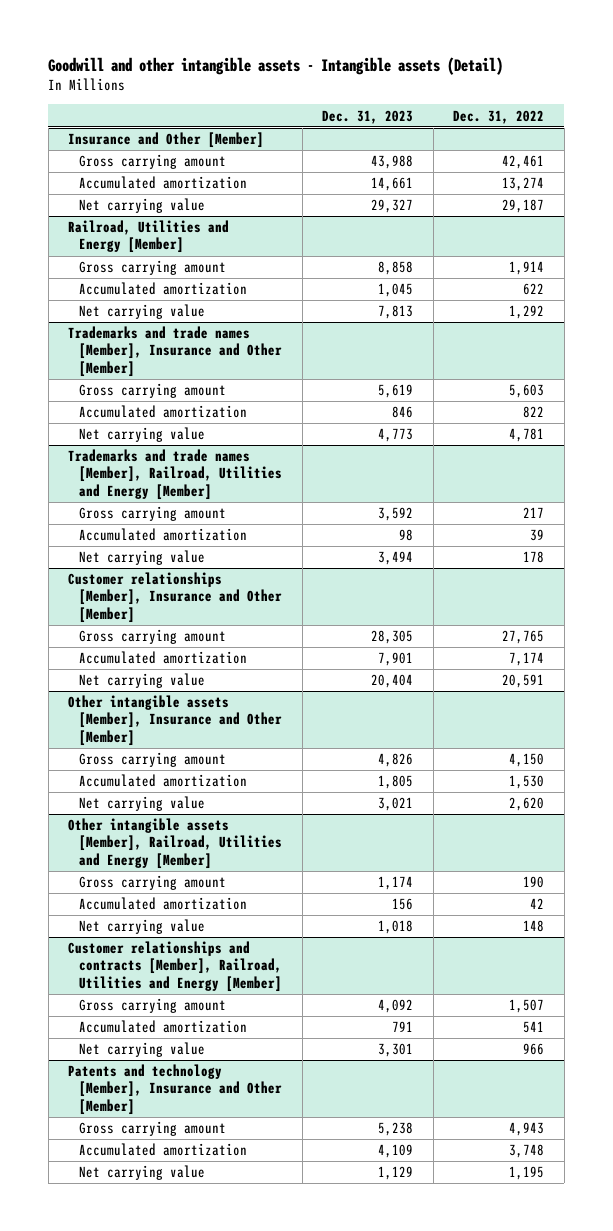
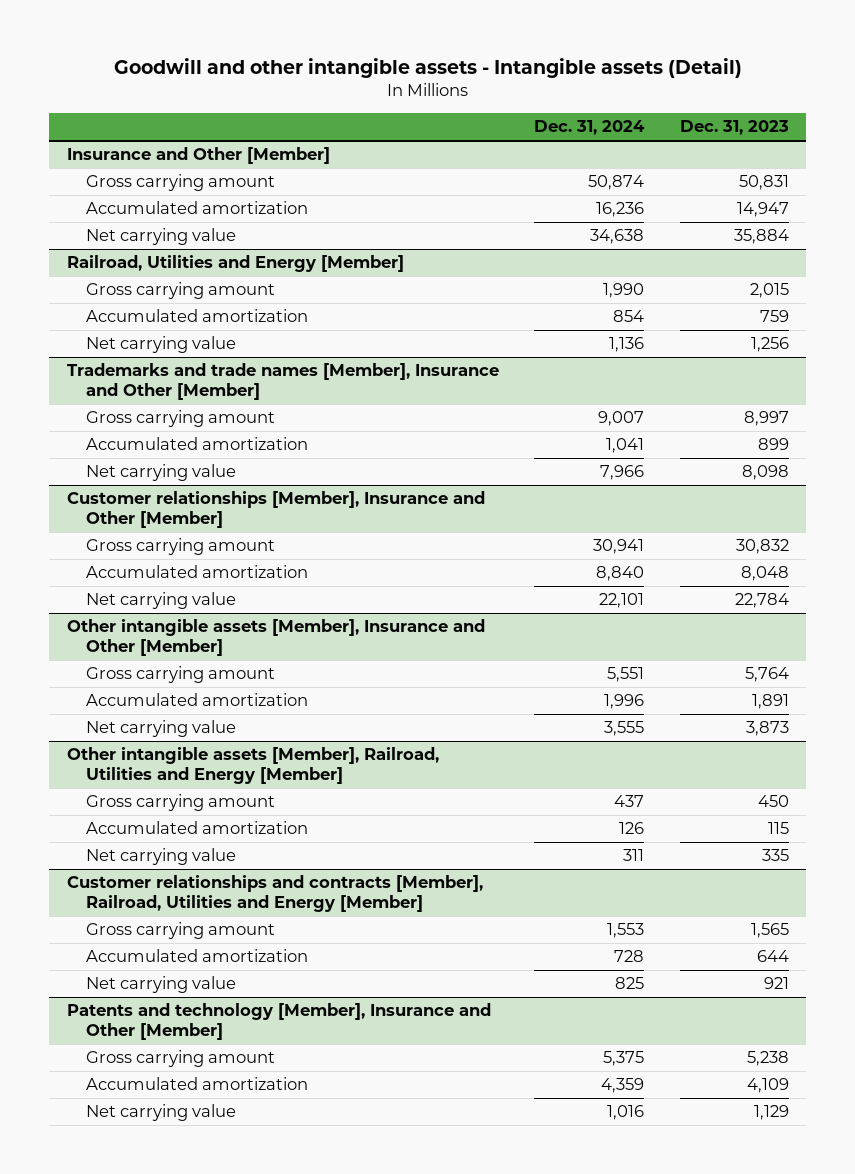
- | Dec. 31, 2023 | Dec. 31, 2022
+ | Dec. 31, 2024 | Dec. 31, 2023
@ Insurance and Other [Member]
- Gross carrying amount | 43,988 | 42,461
- Accumulated amortization | 14,661 | 13,274
- Net carrying value | 29,327 | 29,187
+ Gross carrying amount | 50,874 | 50,831
+ Accumulated amortization | 16,236 | 14,947
+ Net carrying value | 34,638 | 35,884
@ Railroad, Utilities and Energy [Member]
- Gross carrying amount | 8,858 | 1,914
- Accumulated amortization | 1,045 | 622
- Net carrying value | 7,813 | 1,292
+ Gross carrying amount | 1,990 | 2,015
+ Accumulated amortization | 854 | 759
+ Net carrying value | 1,136 | 1,256
@ Trademarks and trade names [Member], Insurance and Other [Member]
- Gross carrying amount | 5,619 | 5,603
- Accumulated amortization | 846 | 822
- Net carrying value | 4,773 | 4,781
- Trademarks and trade names [Member], Railroad, Utilities and Energy [Member]
- Gross carrying amount | 3,592 | 217
- Accumulated amortization | 98 | 39
- Net carrying value | 3,494 | 178
@ Trademarks and trade names [Member], Insurance and Other [Member]
+ Gross carrying amount | 9,007 | 8,997
+ Accumulated amortization | 1,041 | 899
+ Net carrying value | 7,966 | 8,098
@ Customer relationships [Member], Insurance and Other [Member]
- Gross carrying amount | 28,305 | 27,765
- Accumulated amortization | 7,901 | 7,174
- Net carrying value | 20,404 | 20,591
+ Gross carrying amount | 30,941 | 30,832
+ Accumulated amortization | 8,840 | 8,048
+ Net carrying value | 22,101 | 22,784
@ Other intangible assets [Member], Insurance and Other [Member]
- Gross carrying amount | 4,826 | 4,150
- Accumulated amortization | 1,805 | 1,530
- Net carrying value | 3,021 | 2,620
+ Gross carrying amount | 5,551 | 5,764
+ Accumulated amortization | 1,996 | 1,891
+ Net carrying value | 3,555 | 3,873
@ Other intangible assets [Member], Railroad, Utilities and Energy [Member]
- Gross carrying amount | 1,174 | 190
- Accumulated amortization | 156 | 42
- Net carrying value | 1,018 | 148
+ Gross carrying amount | 437 | 450
+ Accumulated amortization | 126 | 115
+ Net carrying value | 311 | 335
@ Customer relationships and contracts [Member], Railroad, Utilities and Energy [Member]
- Gross carrying amount | 4,092 | 1,507
- Accumulated amortization | 791 | 541
- Net carrying value | 3,301 | 966
+ Gross carrying amount | 1,553 | 1,565
+ Accumulated amortization | 728 | 644
+ Net carrying value | 825 | 921

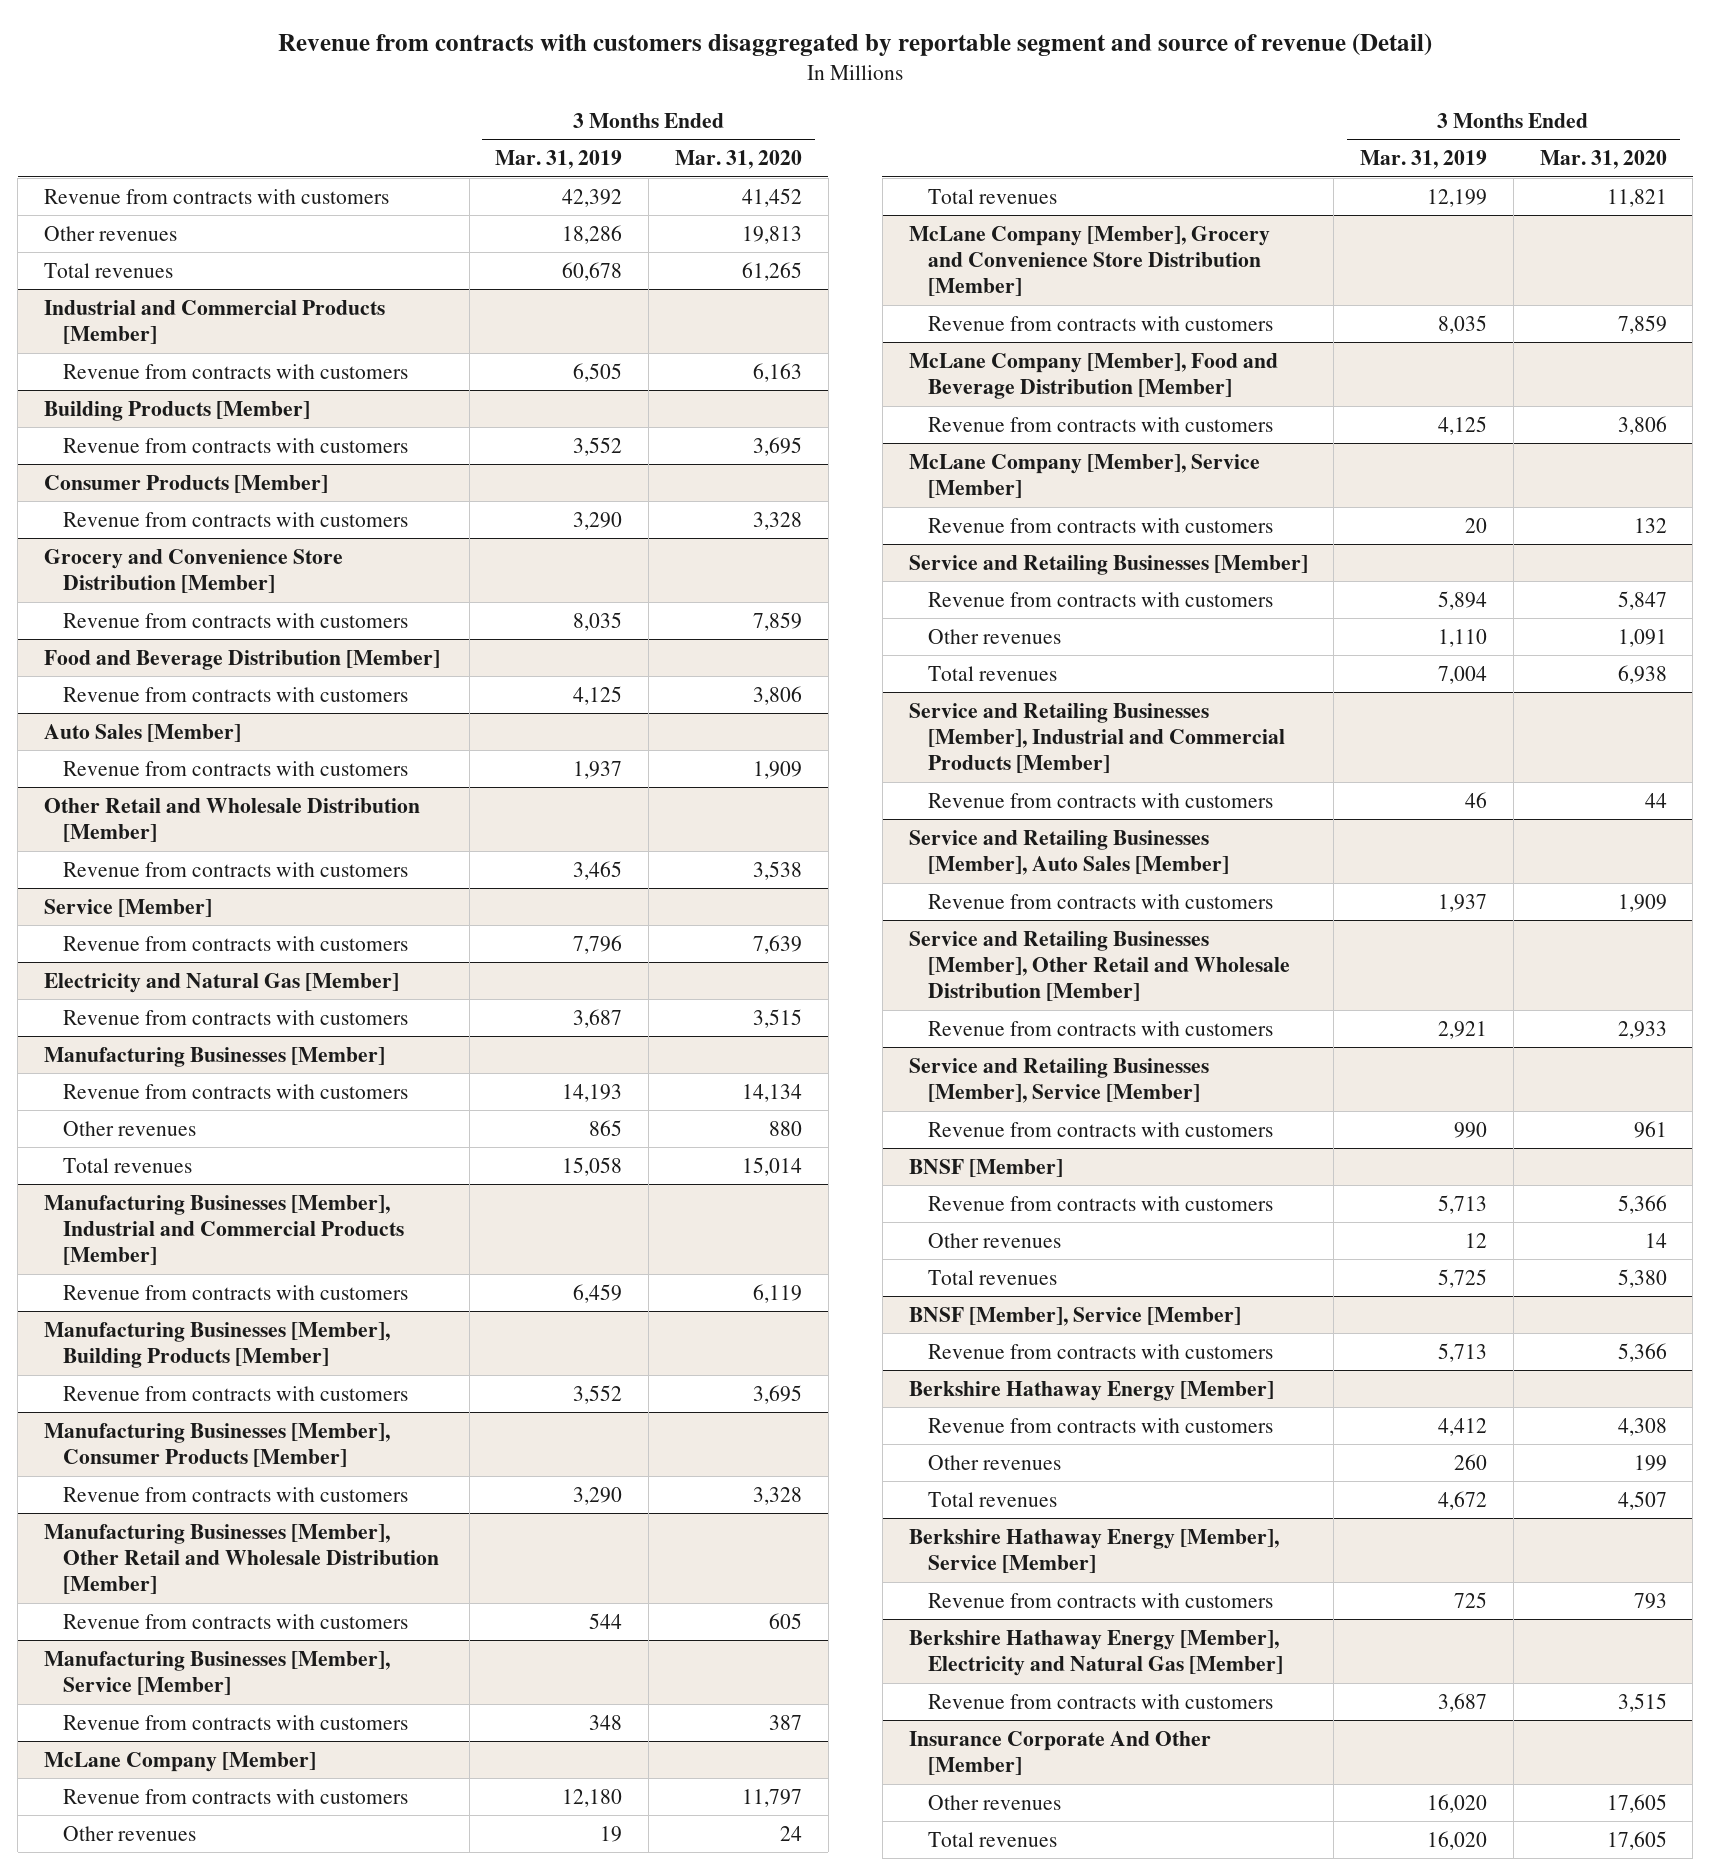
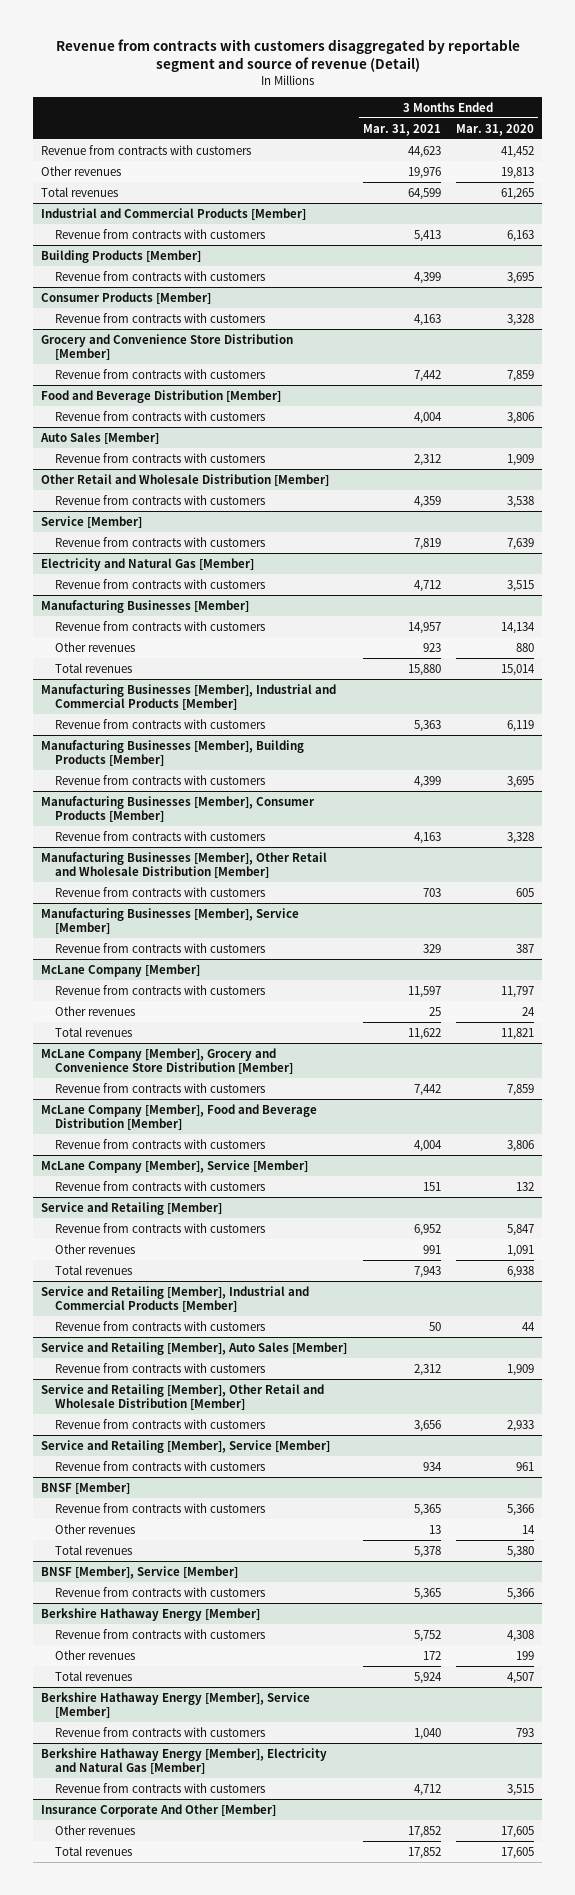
- | 3 Months Ended Mar. 31, 2019 | 3 Months Ended Mar. 31, 2020
+ | 3 Months Ended Mar. 31, 2021 | 3 Months Ended Mar. 31, 2020
- Service and Retailing Businesses [Member]
+ Service and Retailing [Member]
- Service and Retailing Businesses [Member], Industrial and Commercial Products [Member]
+ Service and Retailing [Member], Industrial and Commercial Products [Member]
- Service and Retailing Businesses [Member], Auto Sales [Member]
+ Service and Retailing [Member], Auto Sales [Member]
- Service and Retailing Businesses [Member], Other Retail and Wholesale Distribution [Member]
+ Service and Retailing [Member], Other Retail and Wholesale Distribution [Member]
- Service and Retailing Businesses [Member], Service [Member]
+ Service and Retailing [Member], Service [Member]

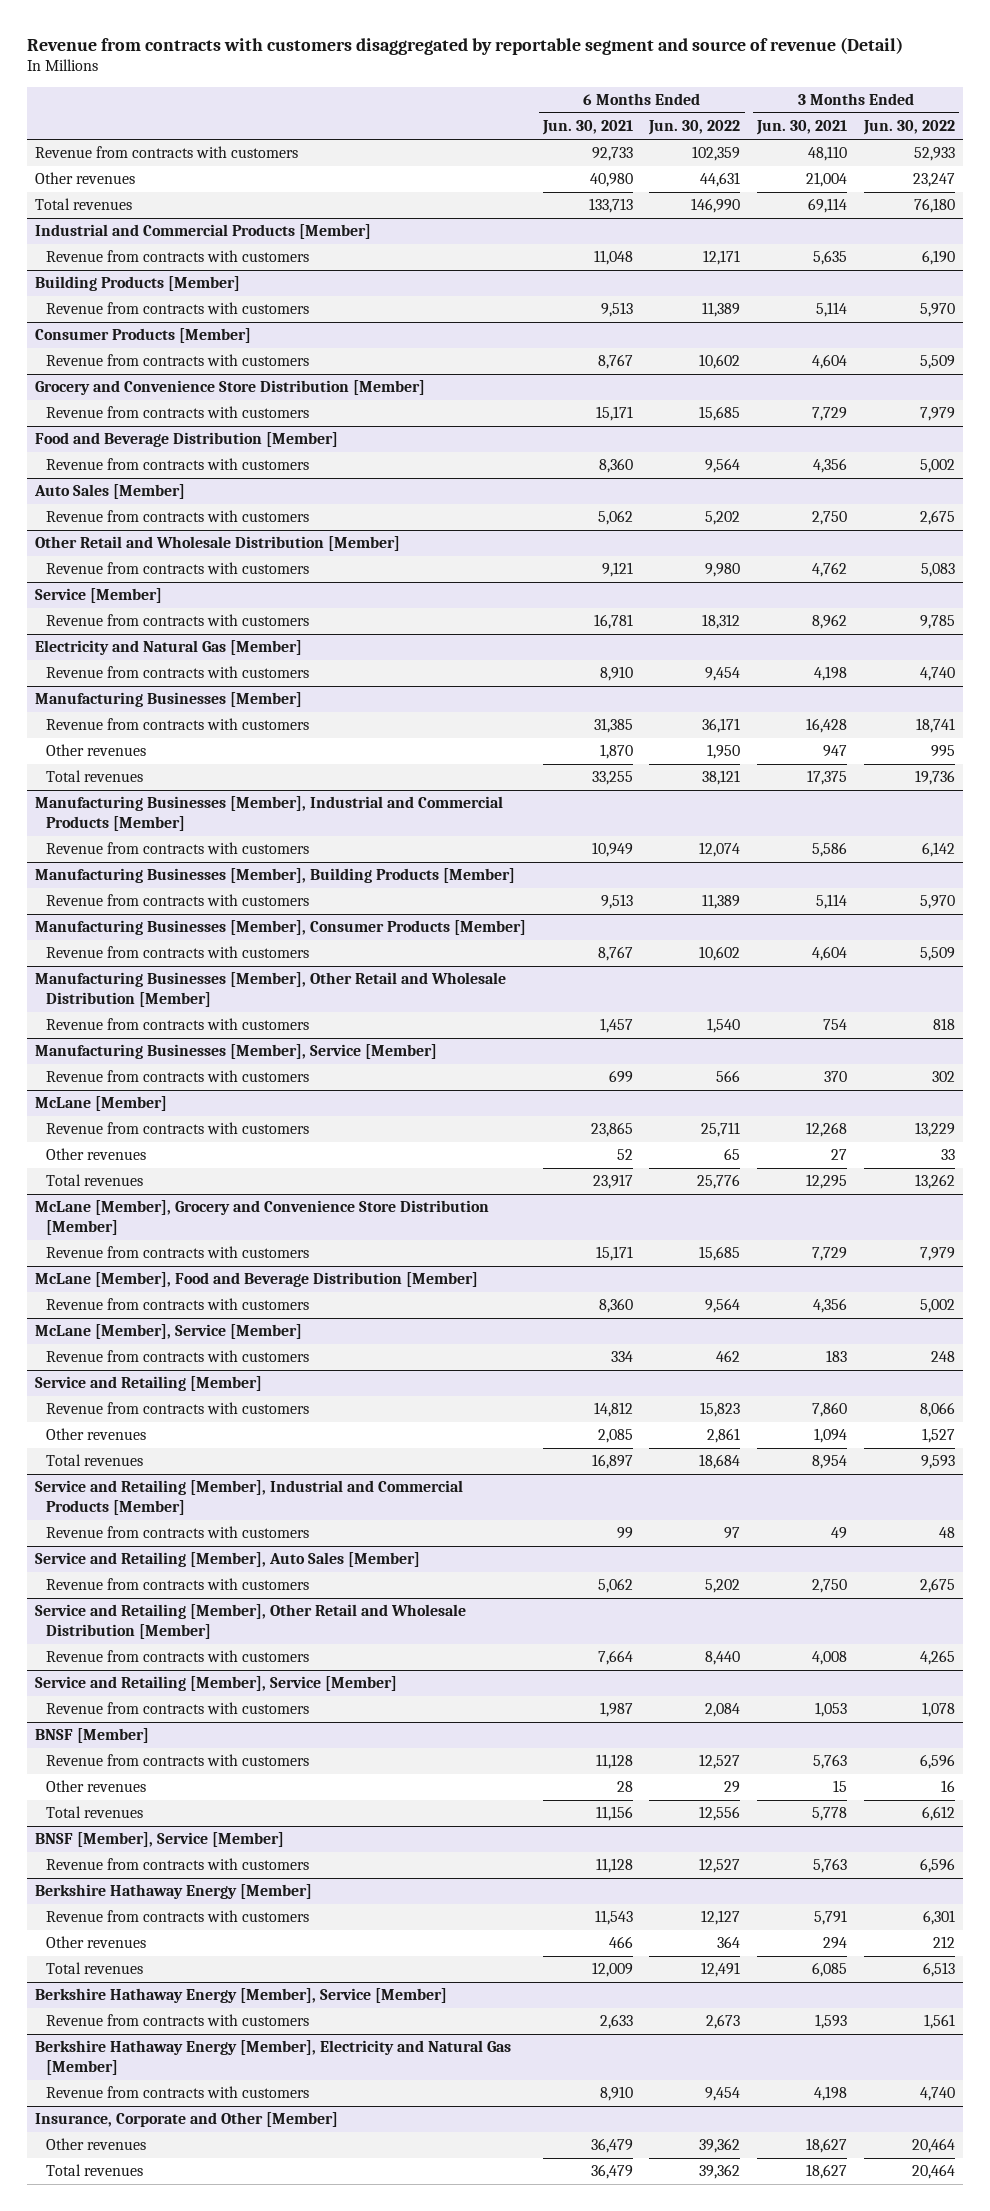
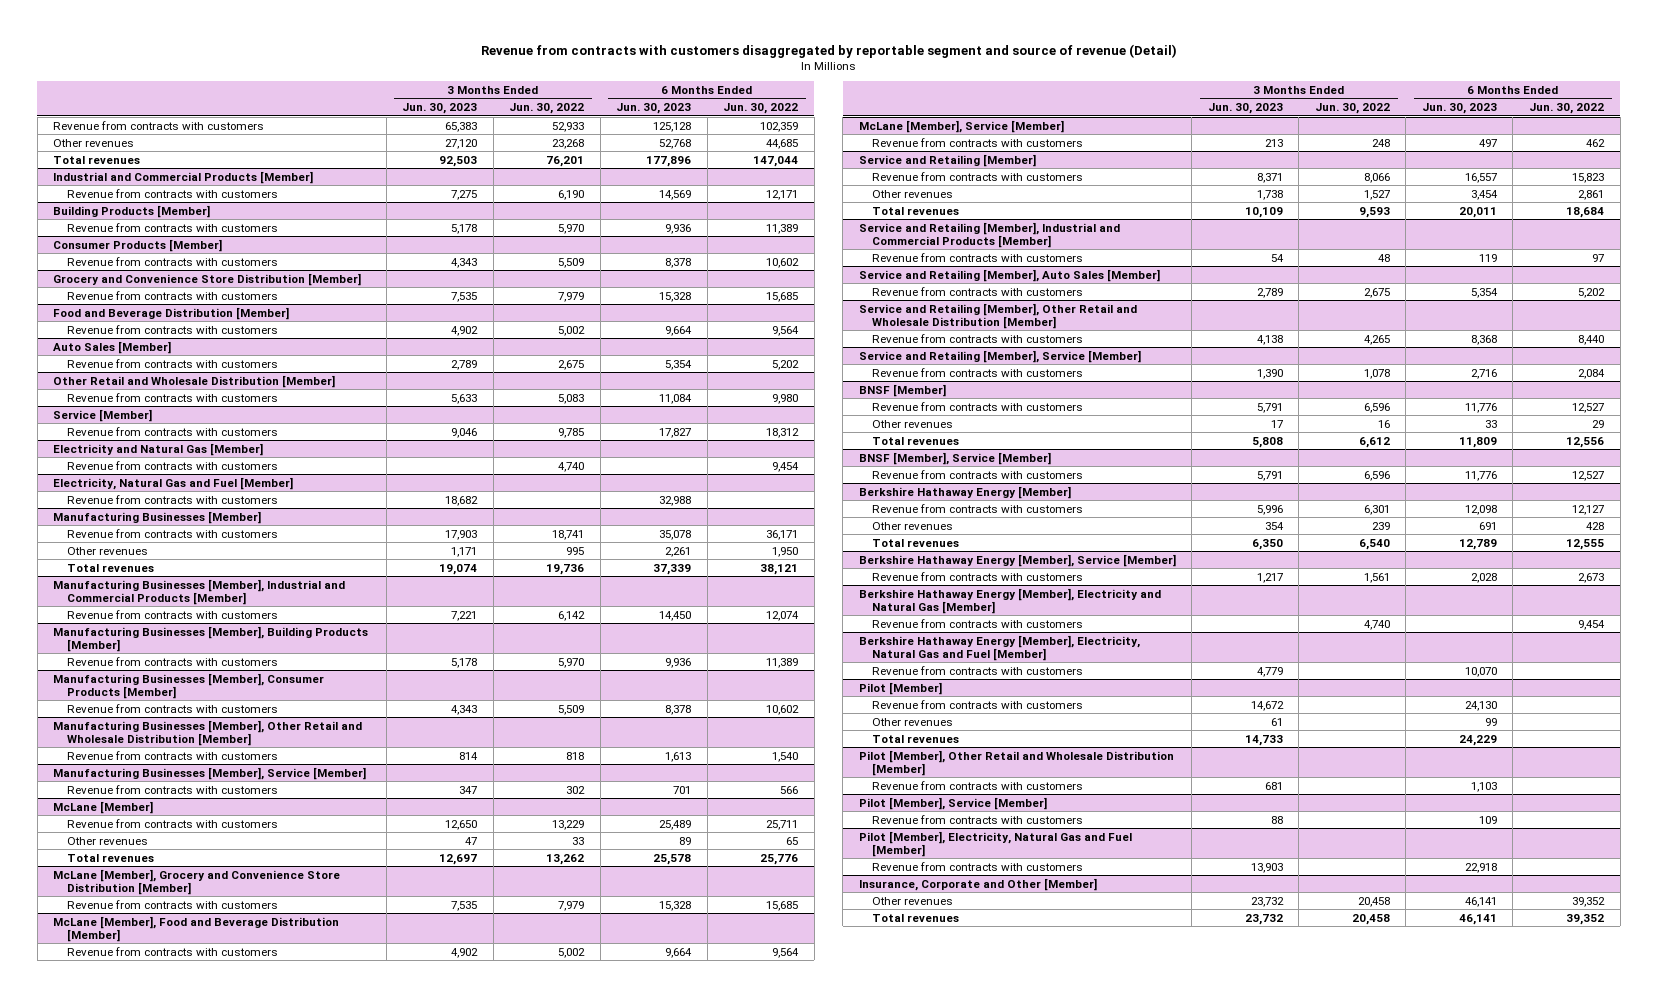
- | 6 Months Ended Jun. 30, 2021 | 6 Months Ended Jun. 30, 2022 | 3 Months Ended Jun. 30, 2021 | 3 Months Ended Jun. 30, 2022
+ | 3 Months Ended Jun. 30, 2023 | 3 Months Ended Jun. 30, 2022 | 6 Months Ended Jun. 30, 2023 | 6 Months Ended Jun. 30, 2022
- Other revenues | 40,980 | 44,631 | 21,004 | 23,247
- Total revenues | 133,713 | 146,990 | 69,114 | 76,180
+ Other revenues | 27,120 | 23,268 | 52,768 | 44,685
+ Total revenues | 92,503 | 76,201 | 177,896 | 147,044
+ Electricity, Natural Gas and Fuel [Member]
+ Revenue from contracts with customers | 18,682 | | 32,988 |
@ Berkshire Hathaway Energy [Member]
- Other revenues | 466 | 364 | 294 | 212
- Total revenues | 12,009 | 12,491 | 6,085 | 6,513
+ Other revenues | 354 | 239 | 691 | 428
+ Total revenues | 6,350 | 6,540 | 12,789 | 12,555
+ Berkshire Hathaway Energy [Member], Electricity, Natural Gas and Fuel [Member]
+ Revenue from contracts with customers | 4,779 | | 10,070 |
+ Pilot [Member]
+ Revenue from contracts with customers | 14,672 | | 24,130 |
+ Other revenues | 61 | | 99 |
+ Total revenues | 14,733 | | 24,229 |
+ Pilot [Member], Other Retail and Wholesale Distribution [Member]
+ Revenue from contracts with customers | 681 | | 1,103 |
+ Pilot [Member], Service [Member]
+ Revenue from contracts with customers | 88 | | 109 |
+ Pilot [Member], Electricity, Natural Gas and Fuel [Member]
+ Revenue from contracts with customers | 13,903 | | 22,918 |
@ Insurance, Corporate and Other [Member]
- Other revenues | 36,479 | 39,362 | 18,627 | 20,464
- Total revenues | 36,479 | 39,362 | 18,627 | 20,464
+ Other revenues | 23,732 | 20,458 | 46,141 | 39,352
+ Total revenues | 23,732 | 20,458 | 46,141 | 39,352

